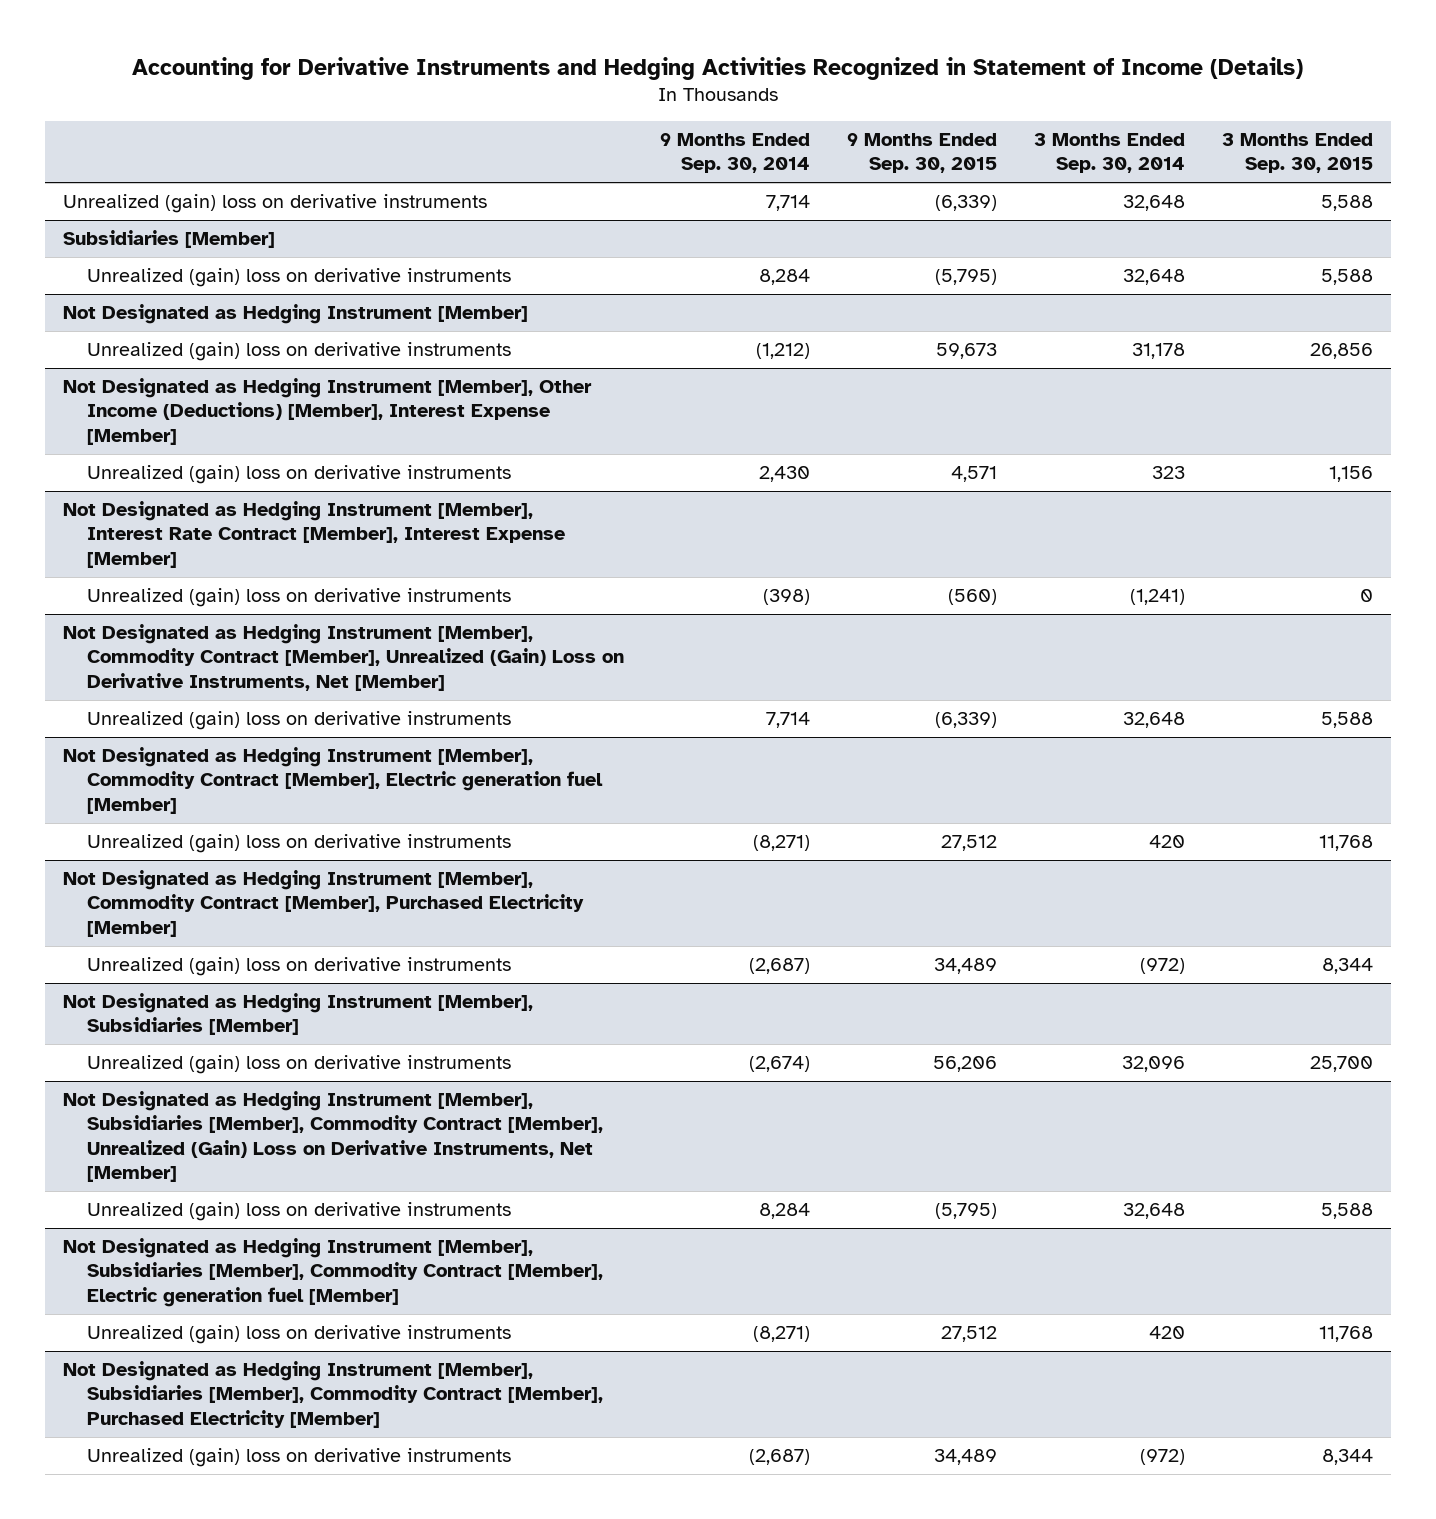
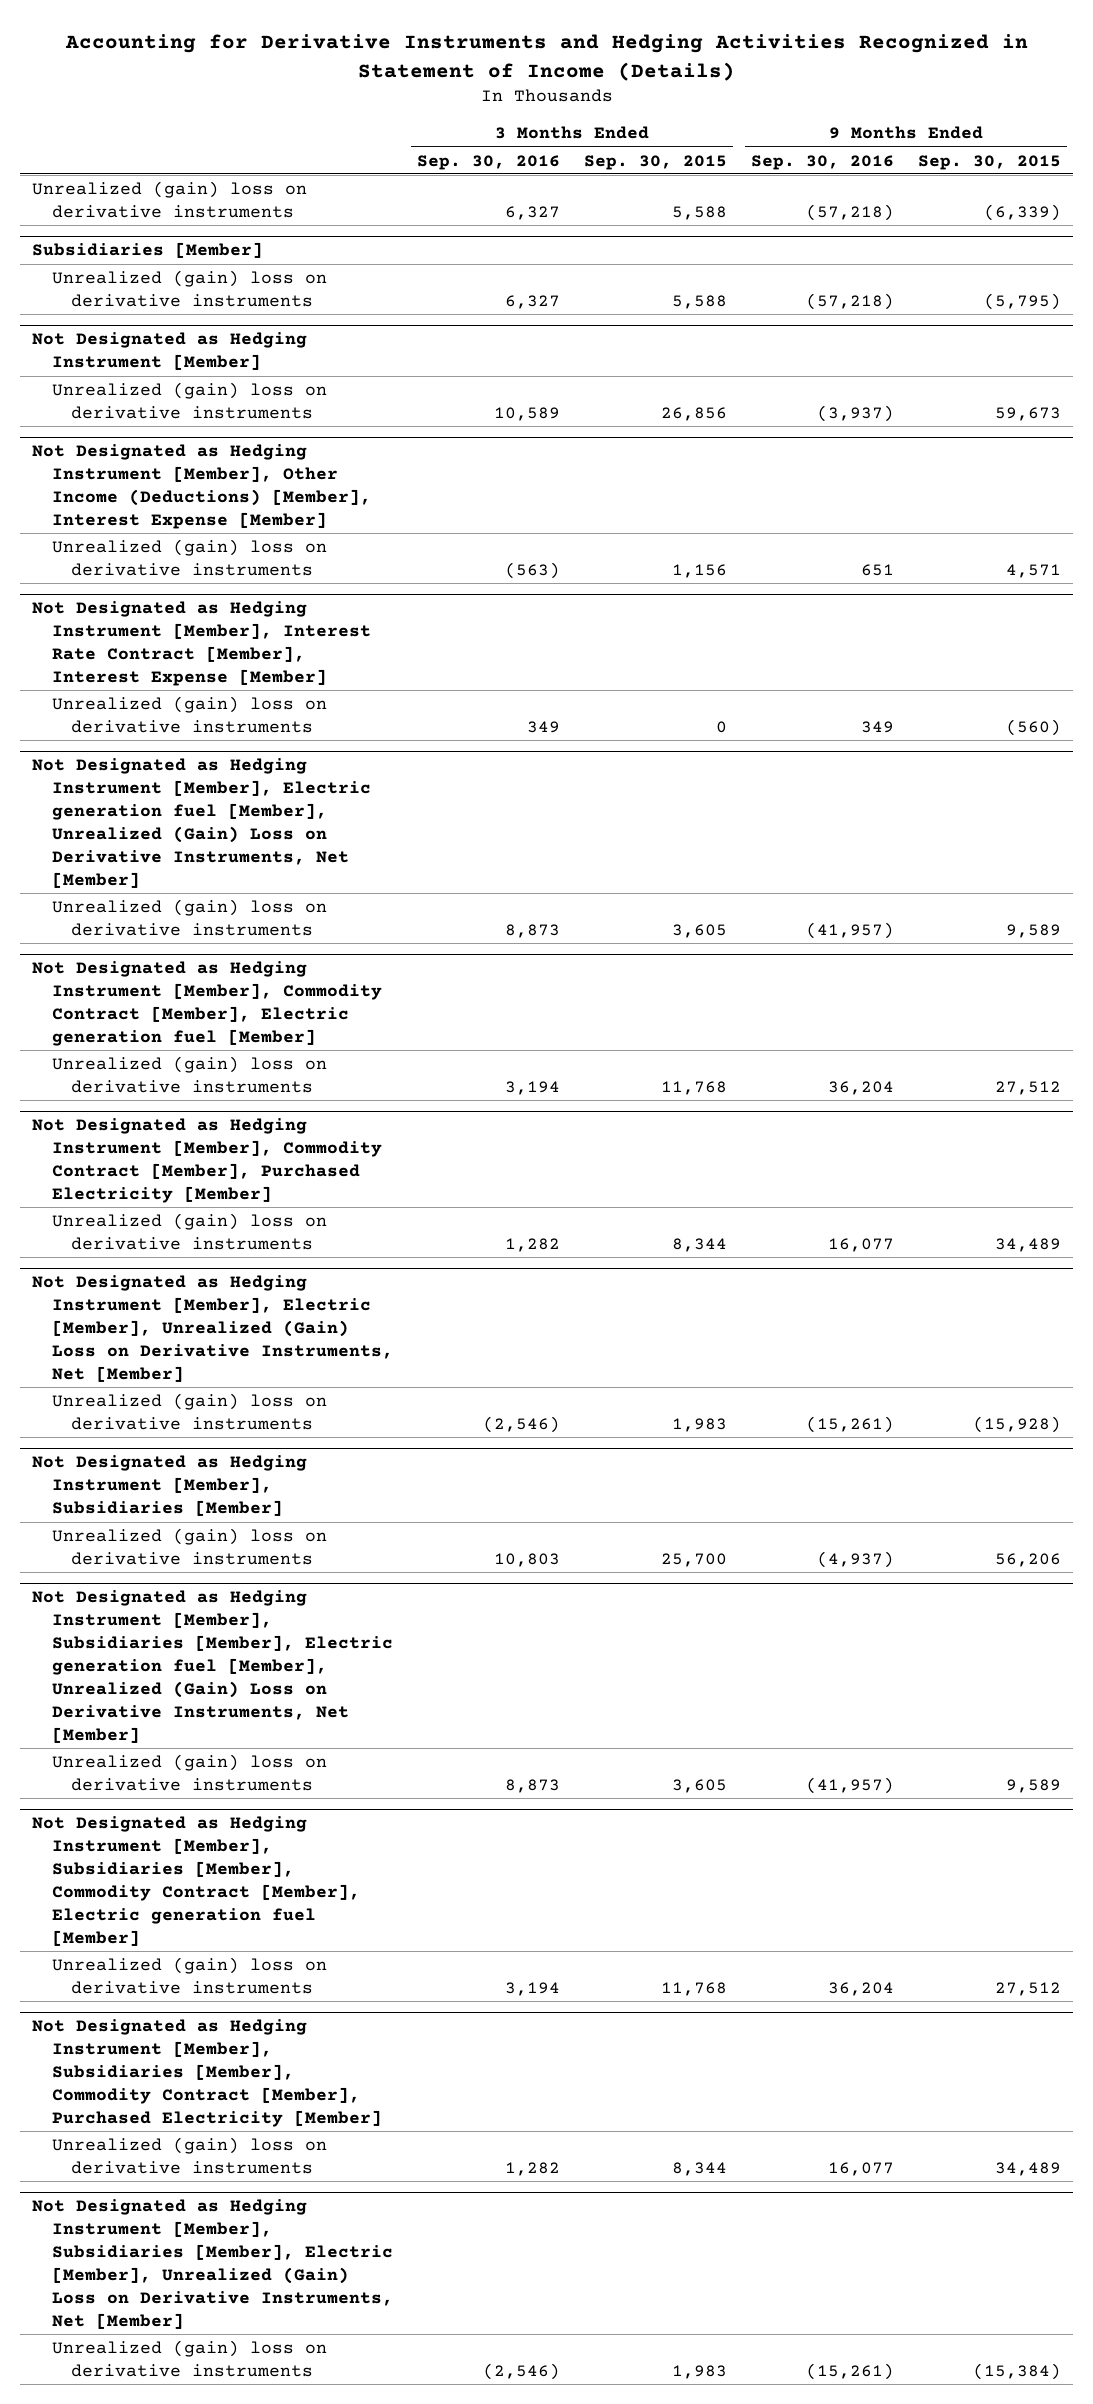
- | 9 Months Ended Sep. 30, 2014 | 9 Months Ended Sep. 30, 2015 | 3 Months Ended Sep. 30, 2014 | 3 Months Ended Sep. 30, 2015
+ | 3 Months Ended Sep. 30, 2016 | 3 Months Ended Sep. 30, 2015 | 9 Months Ended Sep. 30, 2016 | 9 Months Ended Sep. 30, 2015
- Not Designated as Hedging Instrument [Member], Commodity Contract [Member], Unrealized (Gain) Loss on Derivative Instruments, Net [Member]
- Unrealized (gain) loss on derivative instruments | 7,714 | (6,339) | 32,648 | 5,588
+ Not Designated as Hedging Instrument [Member], Electric generation fuel [Member], Unrealized (Gain) Loss on Derivative Instruments, Net [Member]
+ Unrealized (gain) loss on derivative instruments | 8,873 | 3,605 | (41,957) | 9,589
+ Not Designated as Hedging Instrument [Member], Electric [Member], Unrealized (Gain) Loss on Derivative Instruments, Net [Member]
+ Unrealized (gain) loss on derivative instruments | (2,546) | 1,983 | (15,261) | (15,928)
- Not Designated as Hedging Instrument [Member], Subsidiaries [Member], Commodity Contract [Member], Unrealized (Gain) Loss on Derivative Instruments, Net [Member]
- Unrealized (gain) loss on derivative instruments | 8,284 | (5,795) | 32,648 | 5,588
+ Not Designated as Hedging Instrument [Member], Subsidiaries [Member], Electric generation fuel [Member], Unrealized (Gain) Loss on Derivative Instruments, Net [Member]
+ Unrealized (gain) loss on derivative instruments | 8,873 | 3,605 | (41,957) | 9,589
+ Not Designated as Hedging Instrument [Member], Subsidiaries [Member], Electric [Member], Unrealized (Gain) Loss on Derivative Instruments, Net [Member]
+ Unrealized (gain) loss on derivative instruments | (2,546) | 1,983 | (15,261) | (15,384)

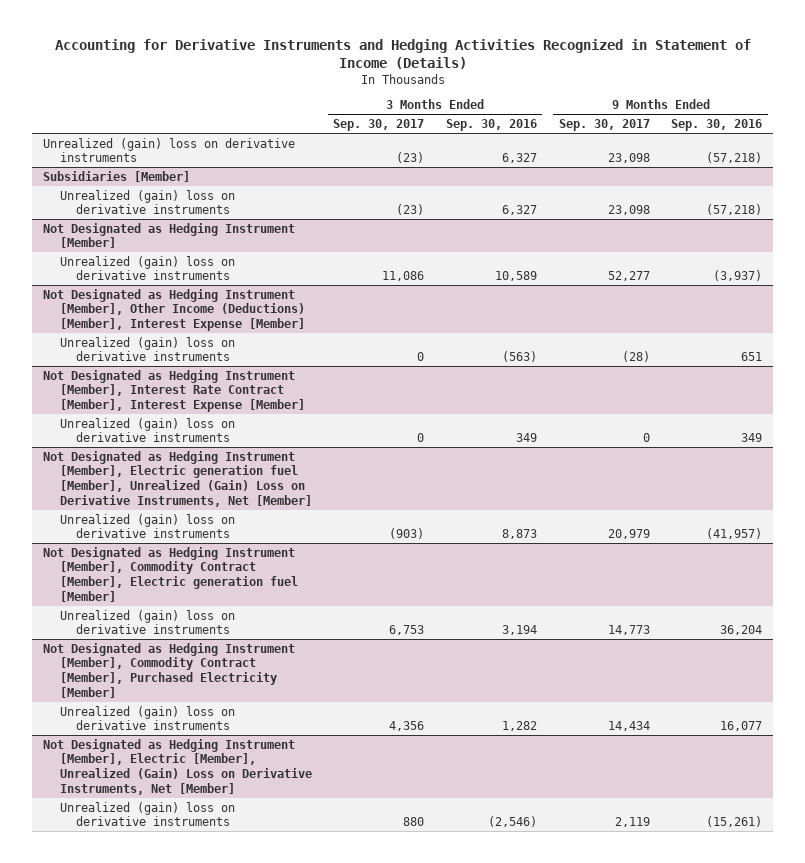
- | 3 Months Ended Sep. 30, 2016 | 3 Months Ended Sep. 30, 2015 | 9 Months Ended Sep. 30, 2016 | 9 Months Ended Sep. 30, 2015
+ | 3 Months Ended Sep. 30, 2017 | 3 Months Ended Sep. 30, 2016 | 9 Months Ended Sep. 30, 2017 | 9 Months Ended Sep. 30, 2016
- Not Designated as Hedging Instrument [Member], Subsidiaries [Member]
- Unrealized (gain) loss on derivative instruments | 10,803 | 25,700 | (4,937) | 56,206
- Not Designated as Hedging Instrument [Member], Subsidiaries [Member], Electric generation fuel [Member], Unrealized (Gain) Loss on Derivative Instruments, Net [Member]
- Unrealized (gain) loss on derivative instruments | 8,873 | 3,605 | (41,957) | 9,589
- Not Designated as Hedging Instrument [Member], Subsidiaries [Member], Commodity Contract [Member], Electric generation fuel [Member]
- Unrealized (gain) loss on derivative instruments | 3,194 | 11,768 | 36,204 | 27,512
- Not Designated as Hedging Instrument [Member], Subsidiaries [Member], Commodity Contract [Member], Purchased Electricity [Member]
- Unrealized (gain) loss on derivative instruments | 1,282 | 8,344 | 16,077 | 34,489
- Not Designated as Hedging Instrument [Member], Subsidiaries [Member], Electric [Member], Unrealized (Gain) Loss on Derivative Instruments, Net [Member]
- Unrealized (gain) loss on derivative instruments | (2,546) | 1,983 | (15,261) | (15,384)

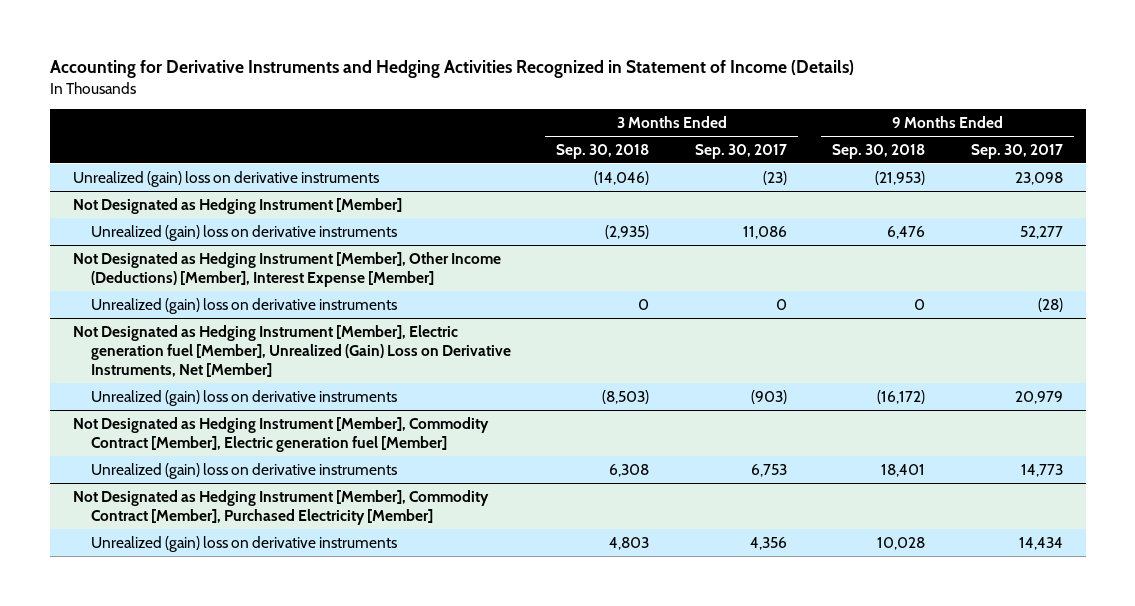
- | 3 Months Ended Sep. 30, 2017 | 3 Months Ended Sep. 30, 2016 | 9 Months Ended Sep. 30, 2017 | 9 Months Ended Sep. 30, 2016
+ | 3 Months Ended Sep. 30, 2018 | 3 Months Ended Sep. 30, 2017 | 9 Months Ended Sep. 30, 2018 | 9 Months Ended Sep. 30, 2017
- Subsidiaries [Member]
- Unrealized (gain) loss on derivative instruments | (23) | 6,327 | 23,098 | (57,218)
- Not Designated as Hedging Instrument [Member], Interest Rate Contract [Member], Interest Expense [Member]
- Unrealized (gain) loss on derivative instruments | 0 | 349 | 0 | 349
- Not Designated as Hedging Instrument [Member], Electric [Member], Unrealized (Gain) Loss on Derivative Instruments, Net [Member]
- Unrealized (gain) loss on derivative instruments | 880 | (2,546) | 2,119 | (15,261)

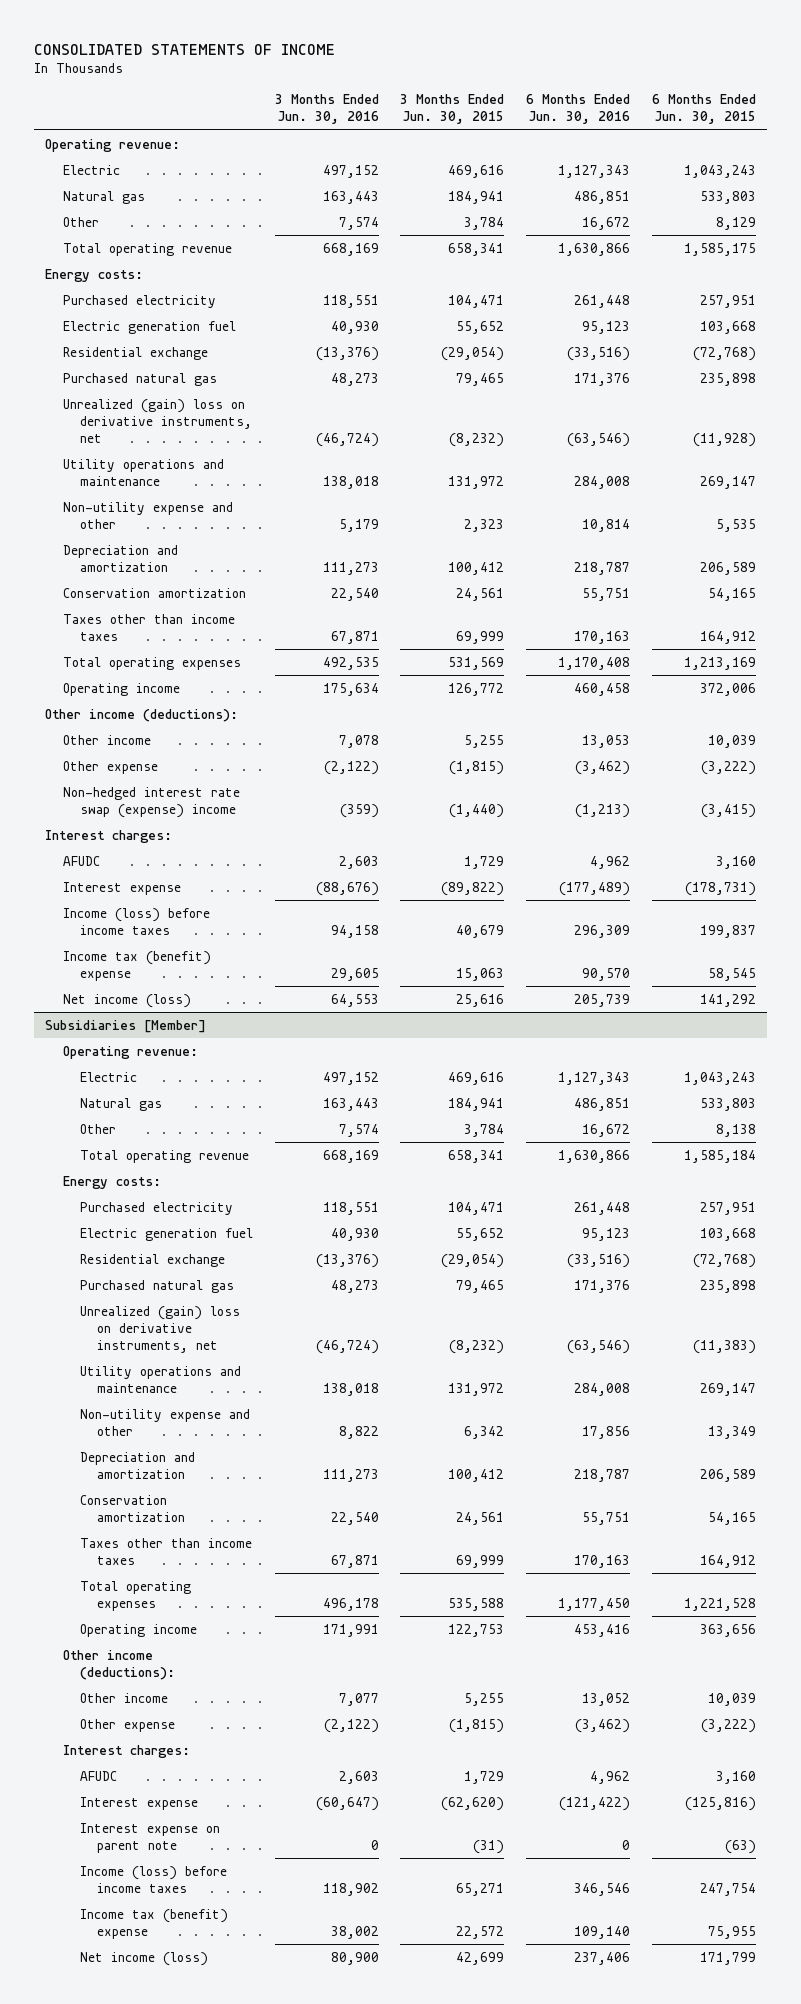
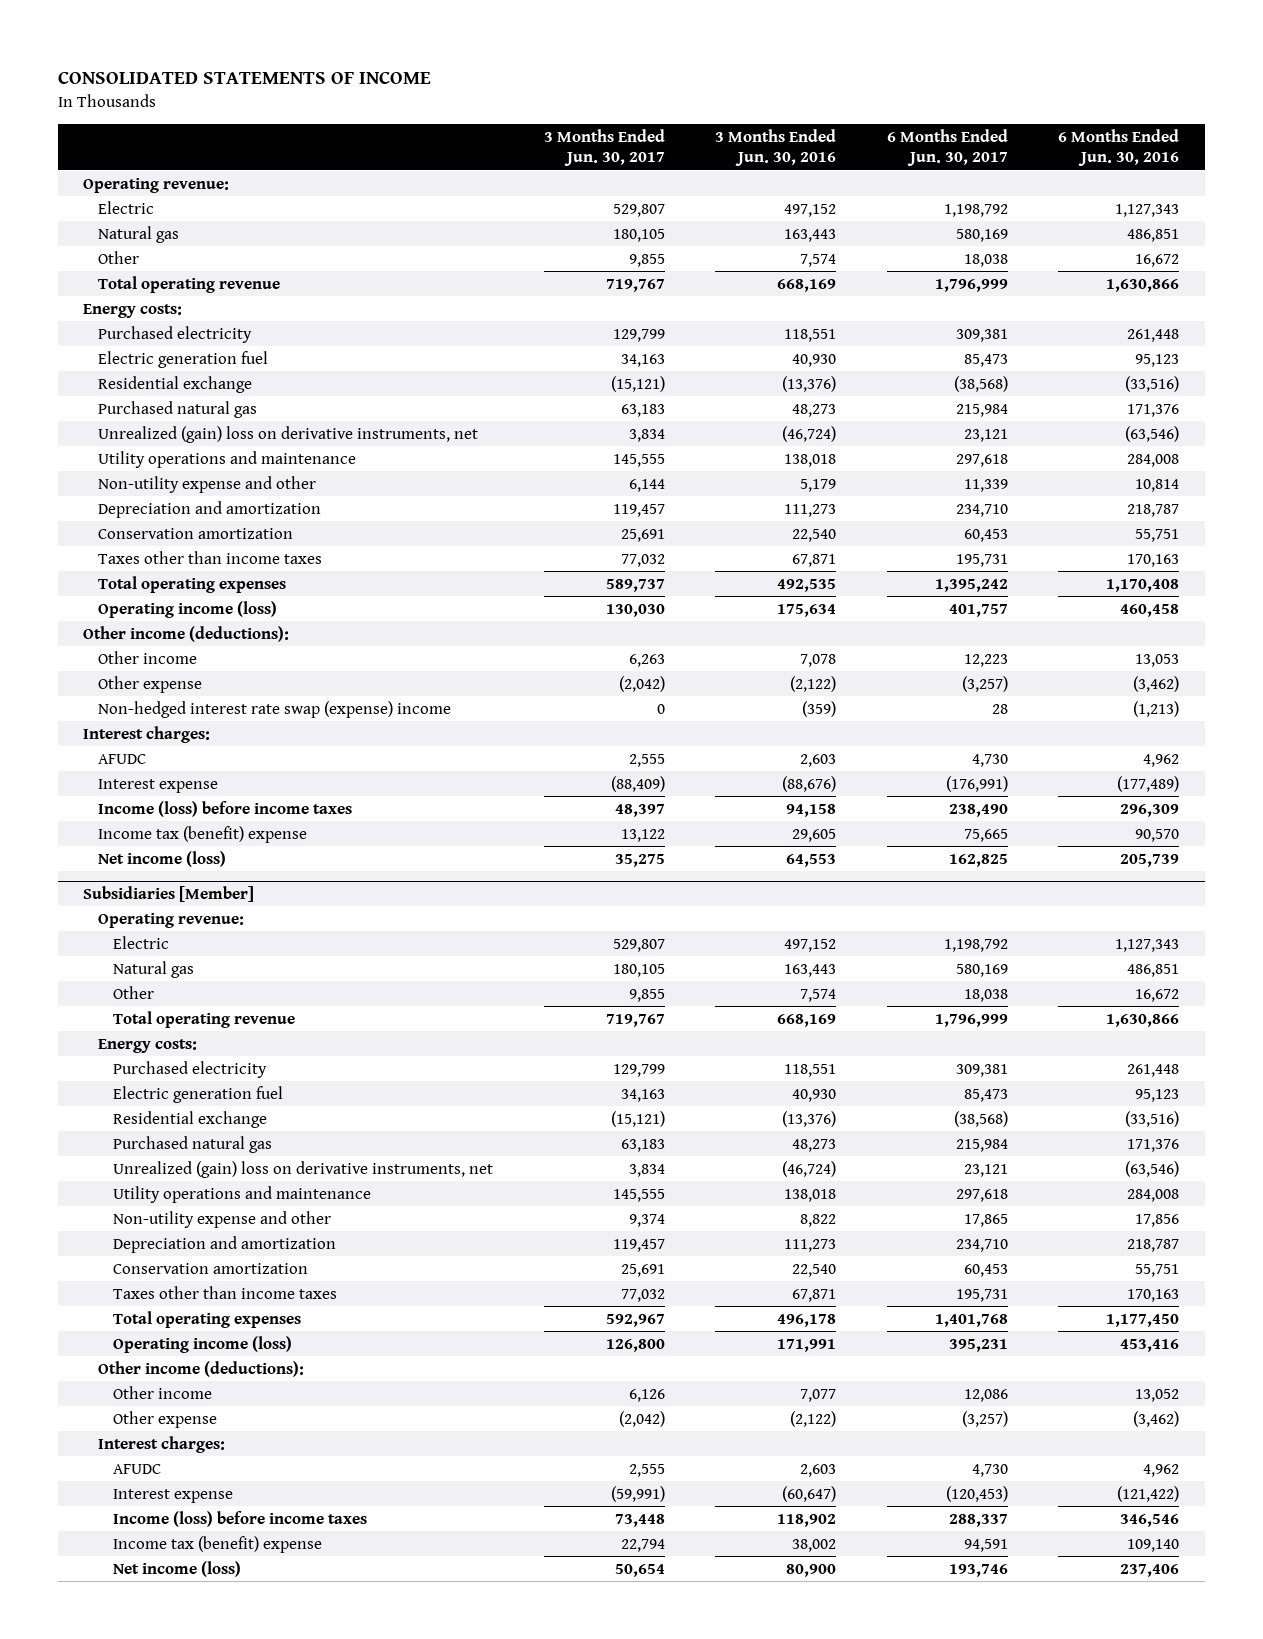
- | 3 Months Ended Jun. 30, 2016 | 3 Months Ended Jun. 30, 2015 | 6 Months Ended Jun. 30, 2016 | 6 Months Ended Jun. 30, 2015
+ | 3 Months Ended Jun. 30, 2017 | 3 Months Ended Jun. 30, 2016 | 6 Months Ended Jun. 30, 2017 | 6 Months Ended Jun. 30, 2016
- Operating income | 175,634 | 126,772 | 460,458 | 372,006
+ Operating income (loss) | 130,030 | 175,634 | 401,757 | 460,458
@ Subsidiaries [Member]
- Operating income | 171,991 | 122,753 | 453,416 | 363,656
+ Operating income (loss) | 126,800 | 171,991 | 395,231 | 453,416
- Interest expense on parent note | 0 | (31) | 0 | (63)

